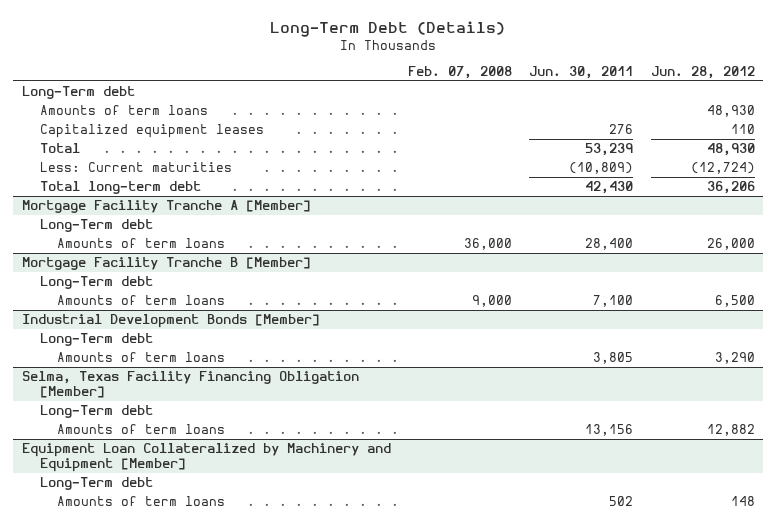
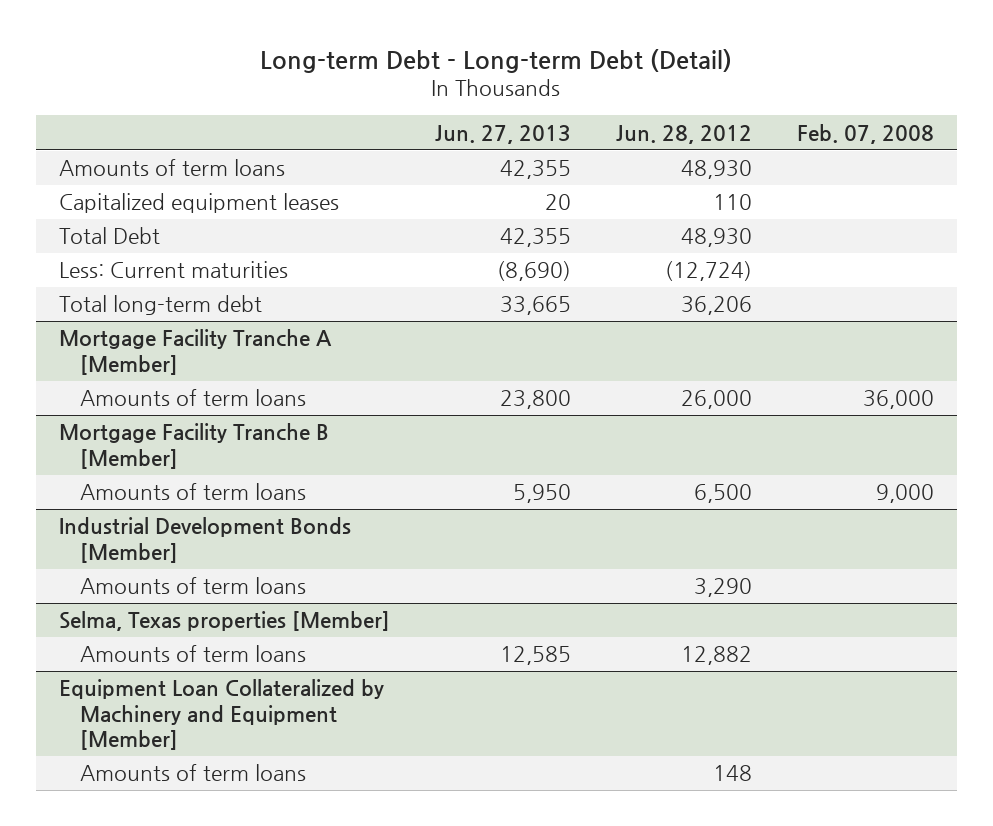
- Long-Term Debt (Details)
+ Long-term Debt - Long-term Debt (Detail)
- | Feb. 07, 2008 | Jun. 30, 2011 | Jun. 28, 2012
+ | Jun. 27, 2013 | Jun. 28, 2012 | Feb. 07, 2008
- Long-Term debt
- Total | | 53,239 | 48,930
+ Total Debt | 42,355 | 48,930 |
@ Mortgage Facility Tranche A [Member]
- Long-Term debt
@ Mortgage Facility Tranche B [Member]
- Long-Term debt
@ Industrial Development Bonds [Member]
- Long-Term debt
- Selma, Texas Facility Financing Obligation [Member]
- Long-Term debt
+ Selma, Texas properties [Member]
@ Equipment Loan Collateralized by Machinery and Equipment [Member]
- Long-Term debt

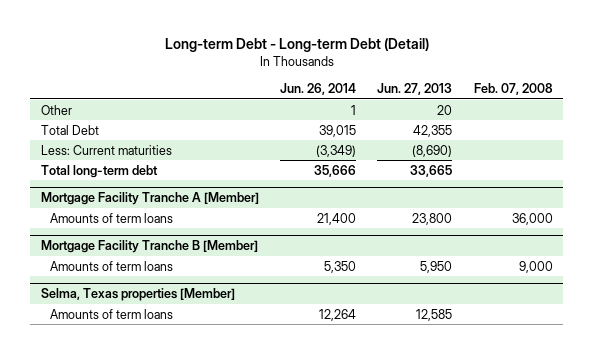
- | Jun. 27, 2013 | Jun. 28, 2012 | Feb. 07, 2008
+ | Jun. 26, 2014 | Jun. 27, 2013 | Feb. 07, 2008
- Amounts of term loans | 42,355 | 48,930 |
- Capitalized equipment leases | 20 | 110 |
+ Other | 1 | 20 |
- Industrial Development Bonds [Member]
- Amounts of term loans | | 3,290 |
- Equipment Loan Collateralized by Machinery and Equipment [Member]
- Amounts of term loans | | 148 |

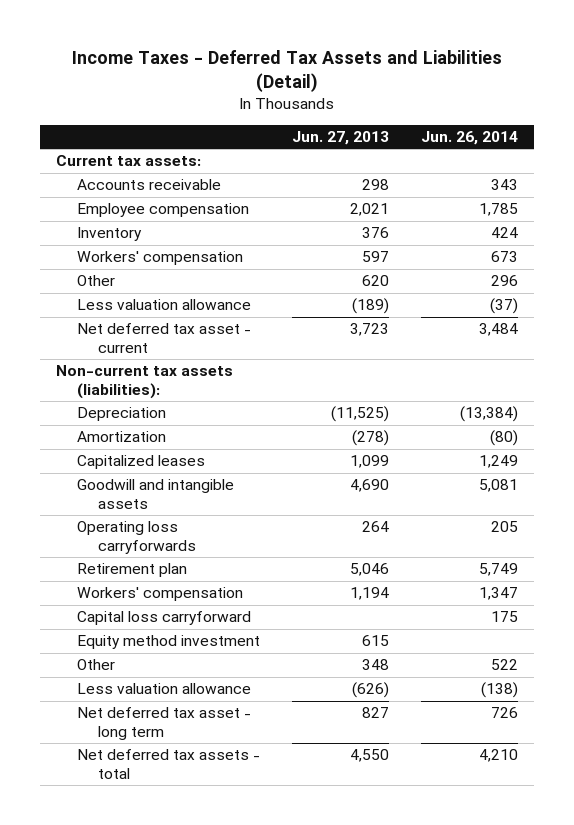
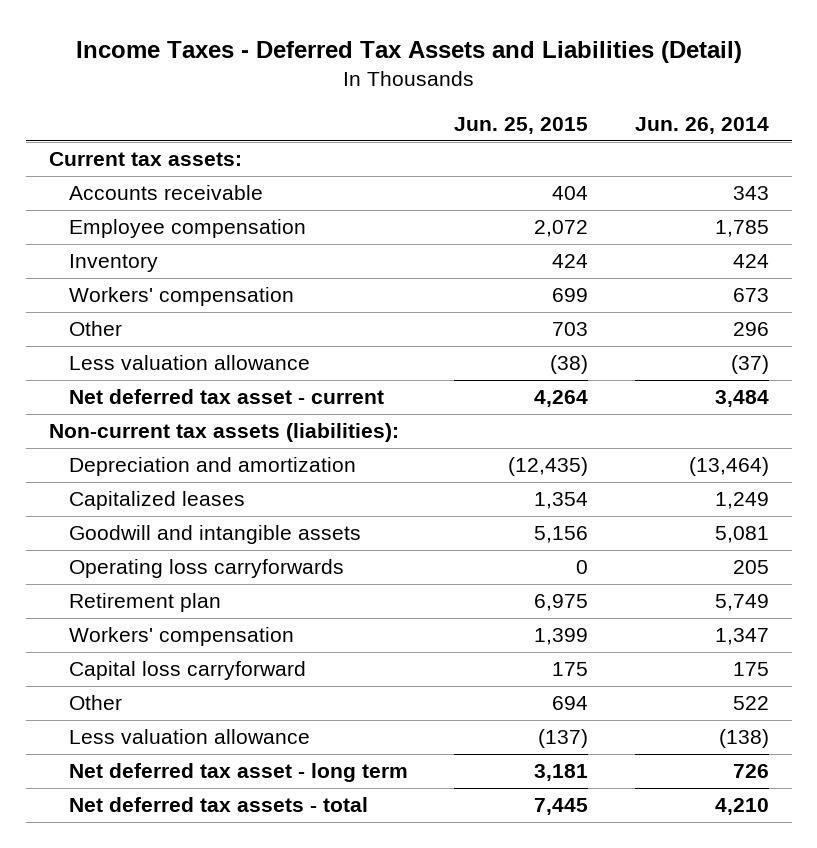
- | Jun. 27, 2013 | Jun. 26, 2014
+ | Jun. 25, 2015 | Jun. 26, 2014
- Depreciation | (11,525) | (13,384)
- Amortization | (278) | (80)
+ Depreciation and amortization | (12,435) | (13,464)
- Equity method investment | 615 |

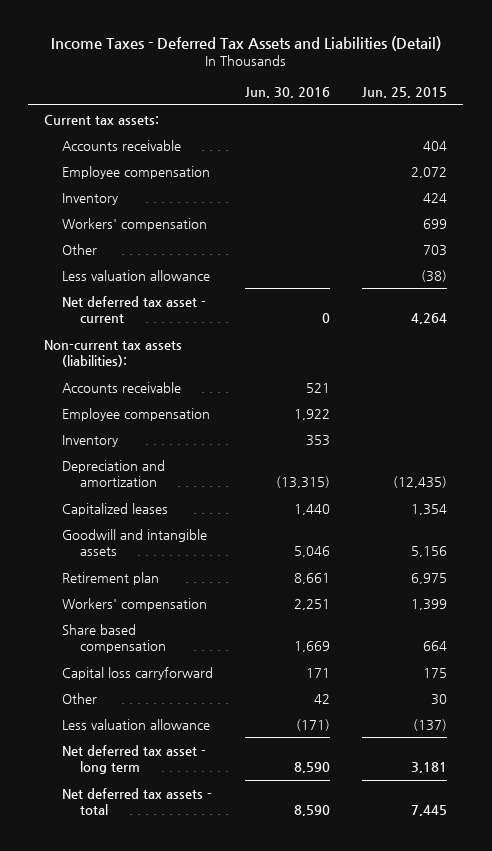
- | Jun. 25, 2015 | Jun. 26, 2014
+ | Jun. 30, 2016 | Jun. 25, 2015
+ Accounts receivable | 521 |
+ Employee compensation | 1,922 |
+ Inventory | 353 |
- Operating loss carryforwards | 0 | 205
+ Share based compensation | 1,669 | 664
- Other | 694 | 522
+ Other | 42 | 30

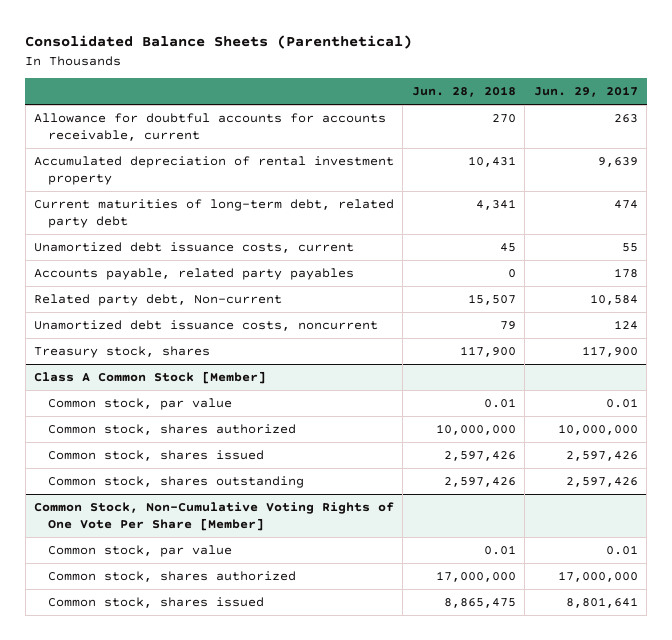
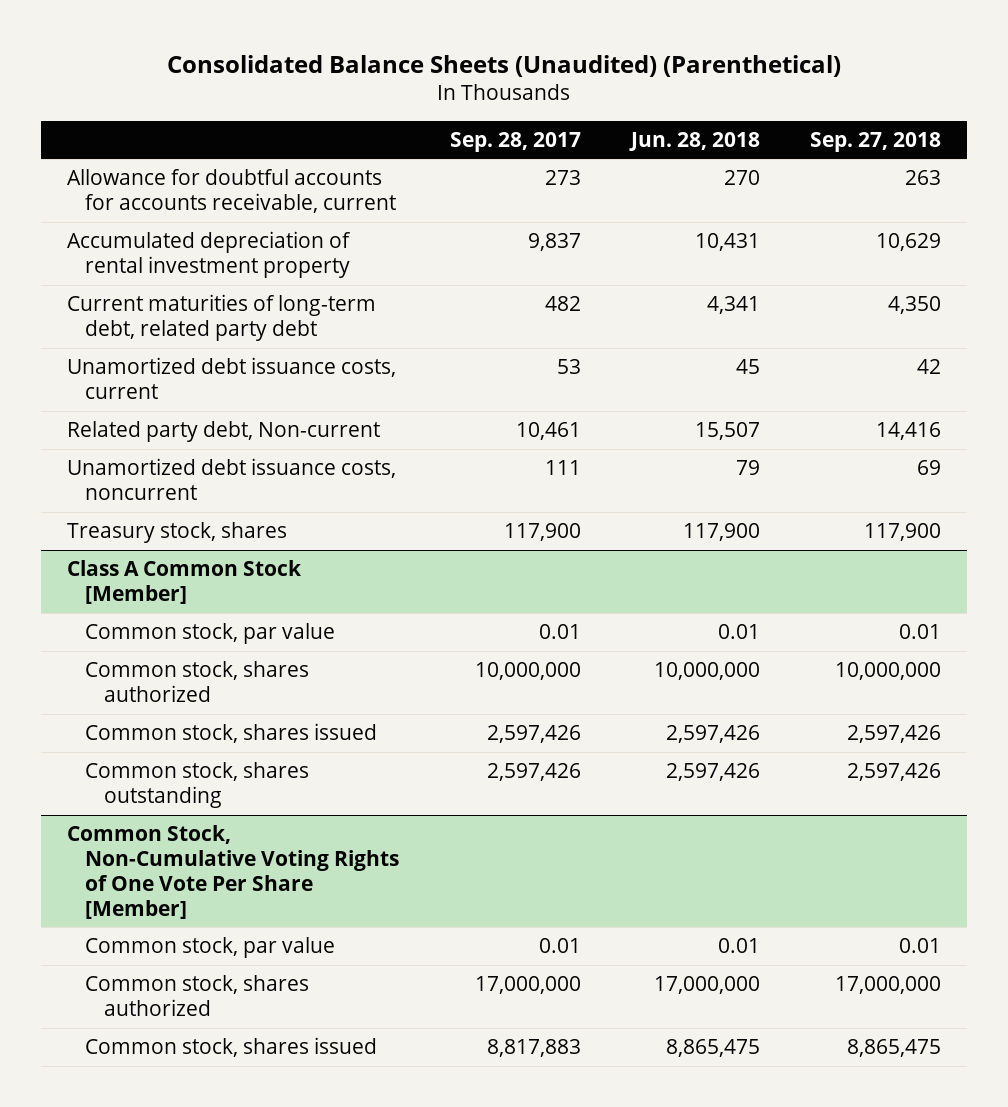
- Consolidated Balance Sheets (Parenthetical)
+ Consolidated Balance Sheets (Unaudited) (Parenthetical)
- | Jun. 28, 2018 | Jun. 29, 2017
+ | Sep. 28, 2017 | Jun. 28, 2018 | Sep. 27, 2018
- Accounts payable, related party payables | 0 | 178

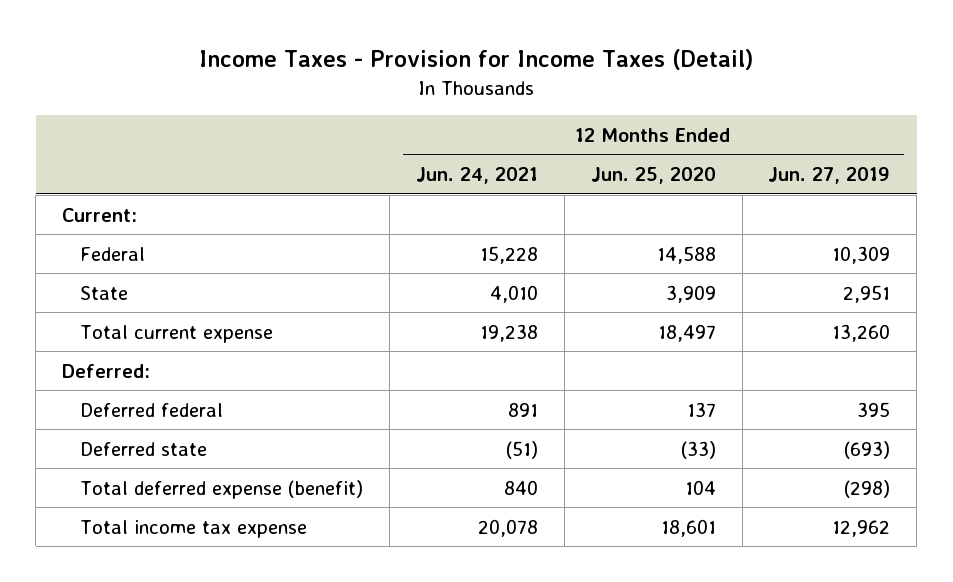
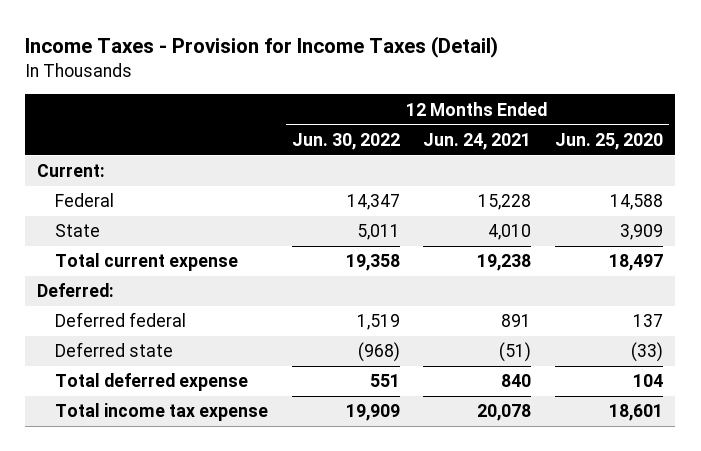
- | 12 Months Ended Jun. 24, 2021 | 12 Months Ended Jun. 25, 2020 | 12 Months Ended Jun. 27, 2019
+ | 12 Months Ended Jun. 30, 2022 | 12 Months Ended Jun. 24, 2021 | 12 Months Ended Jun. 25, 2020
- Total deferred expense (benefit) | 840 | 104 | (298)
+ Total deferred expense | 551 | 840 | 104

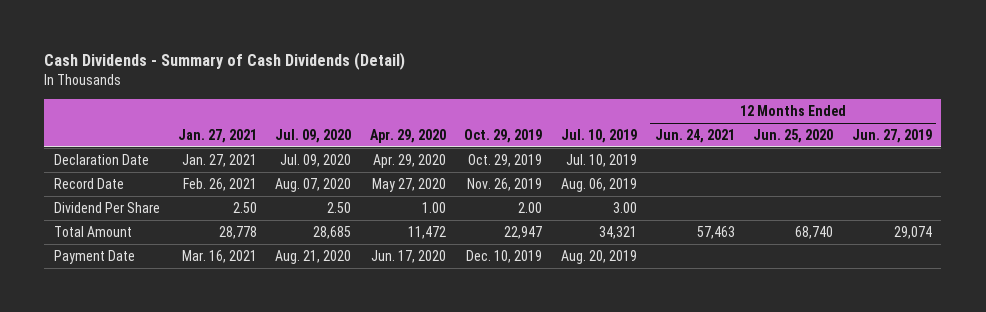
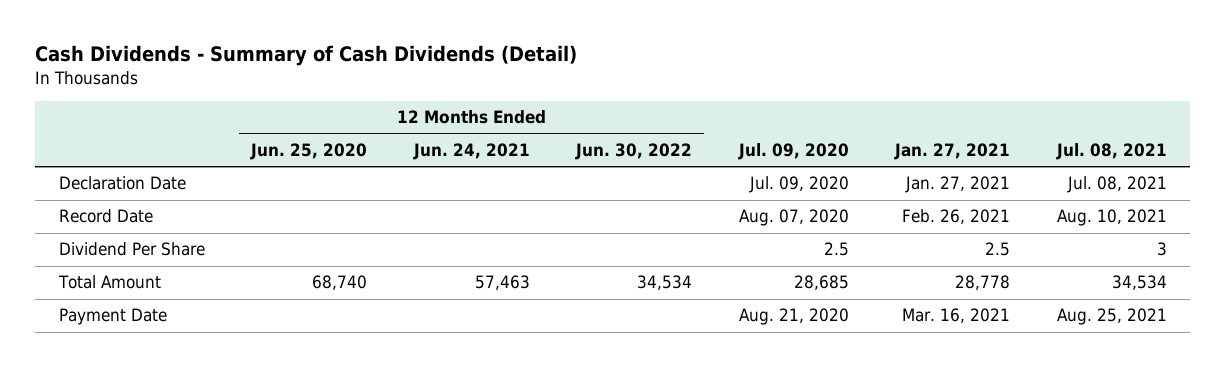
- | Jan. 27, 2021 | Jul. 09, 2020 | Apr. 29, 2020 | Oct. 29, 2019 | Jul. 10, 2019 | 12 Months Ended Jun. 24, 2021 | 12 Months Ended Jun. 25, 2020 | 12 Months Ended Jun. 27, 2019
+ | 12 Months Ended Jun. 25, 2020 | 12 Months Ended Jun. 24, 2021 | 12 Months Ended Jun. 30, 2022 | Jul. 09, 2020 | Jan. 27, 2021 | Jul. 08, 2021
- Dividend Per Share | 2.50 | 2.50 | 1.00 | 2.00 | 3.00 | | |
+ Dividend Per Share | | | | 2.5 | 2.5 | 3

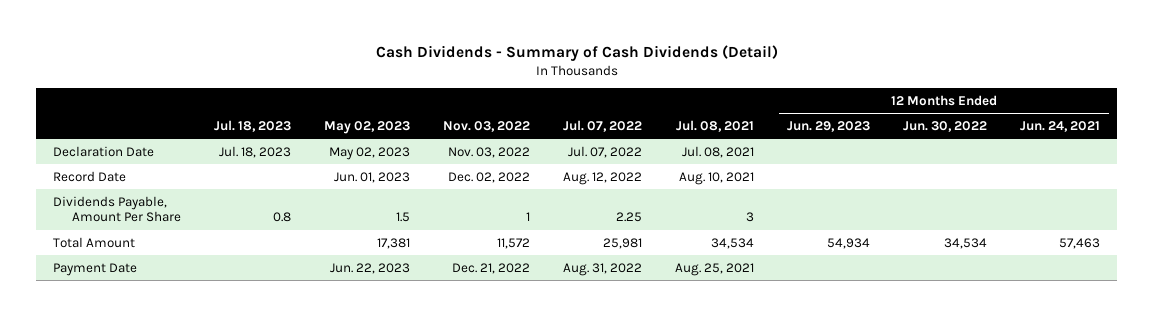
- | 12 Months Ended Jun. 25, 2020 | 12 Months Ended Jun. 24, 2021 | 12 Months Ended Jun. 30, 2022 | Jul. 09, 2020 | Jan. 27, 2021 | Jul. 08, 2021
+ | Jul. 18, 2023 | May 02, 2023 | Nov. 03, 2022 | Jul. 07, 2022 | Jul. 08, 2021 | 12 Months Ended Jun. 29, 2023 | 12 Months Ended Jun. 30, 2022 | 12 Months Ended Jun. 24, 2021
- Dividend Per Share | | | | 2.5 | 2.5 | 3
+ Dividends Payable, Amount Per Share | 0.8 | 1.5 | 1 | 2.25 | 3 | | |

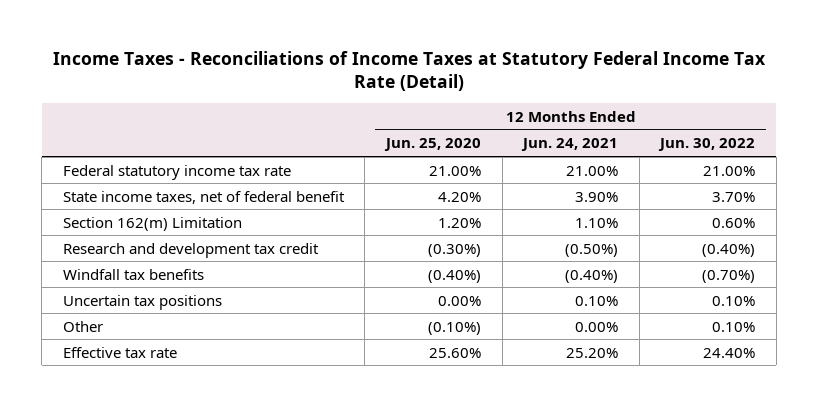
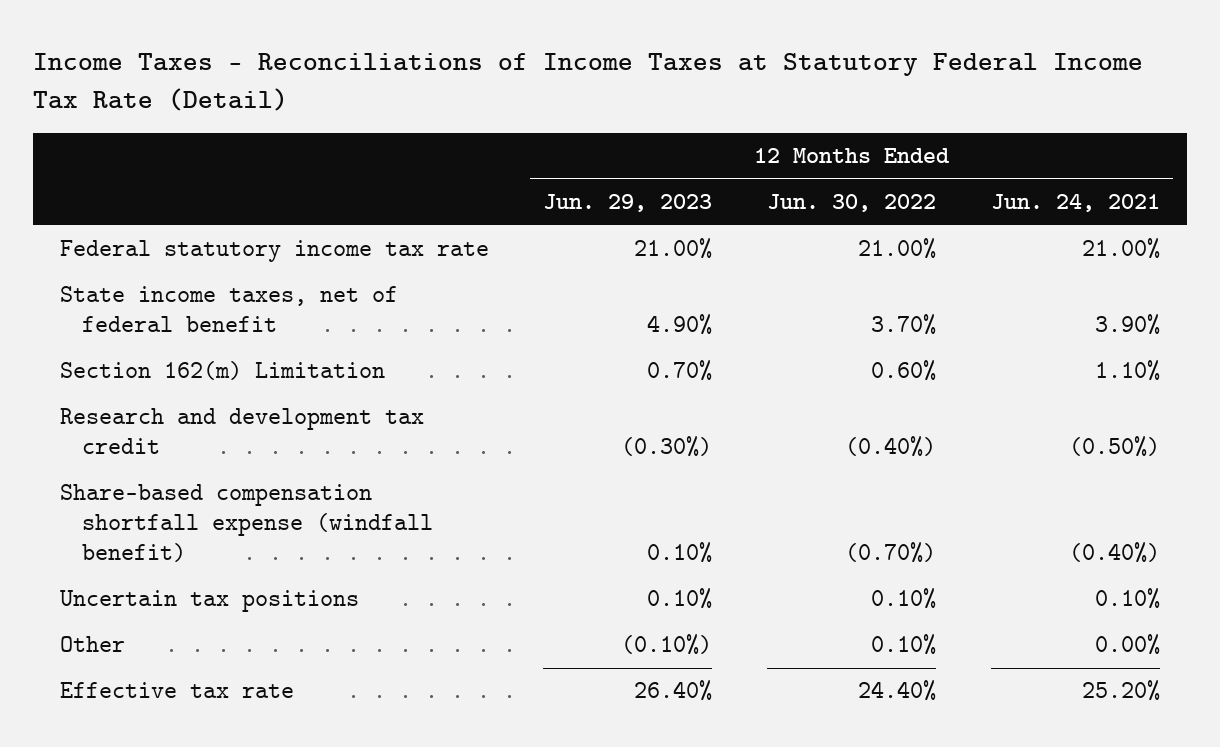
- | 12 Months Ended Jun. 25, 2020 | 12 Months Ended Jun. 24, 2021 | 12 Months Ended Jun. 30, 2022
+ | 12 Months Ended Jun. 29, 2023 | 12 Months Ended Jun. 30, 2022 | 12 Months Ended Jun. 24, 2021
- Windfall tax benefits | (0.40%) | (0.40%) | (0.70%)
+ Share-based compensation shortfall expense (windfall benefit) | 0.10% | (0.70%) | (0.40%)

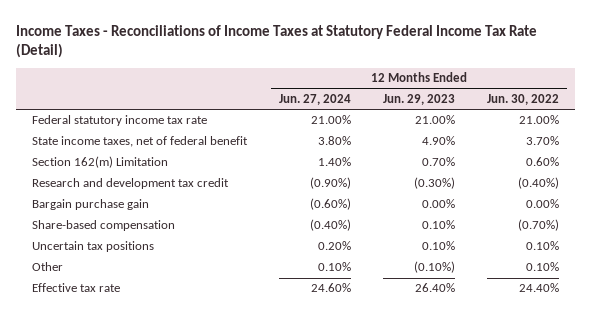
- | 12 Months Ended Jun. 29, 2023 | 12 Months Ended Jun. 30, 2022 | 12 Months Ended Jun. 24, 2021
+ | 12 Months Ended Jun. 27, 2024 | 12 Months Ended Jun. 29, 2023 | 12 Months Ended Jun. 30, 2022
- Share-based compensation shortfall expense (windfall benefit) | 0.10% | (0.70%) | (0.40%)
+ Bargain purchase gain | (0.60%) | 0.00% | 0.00%
+ Share-based compensation | (0.40%) | 0.10% | (0.70%)

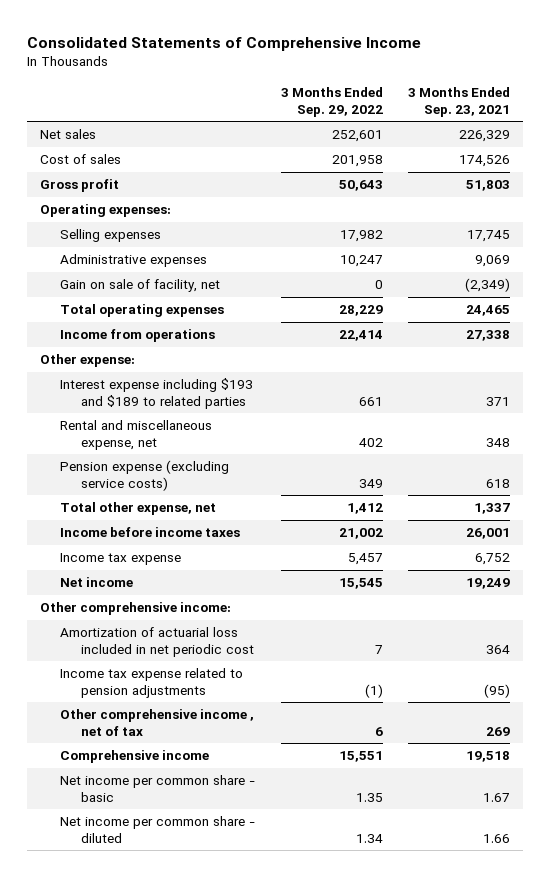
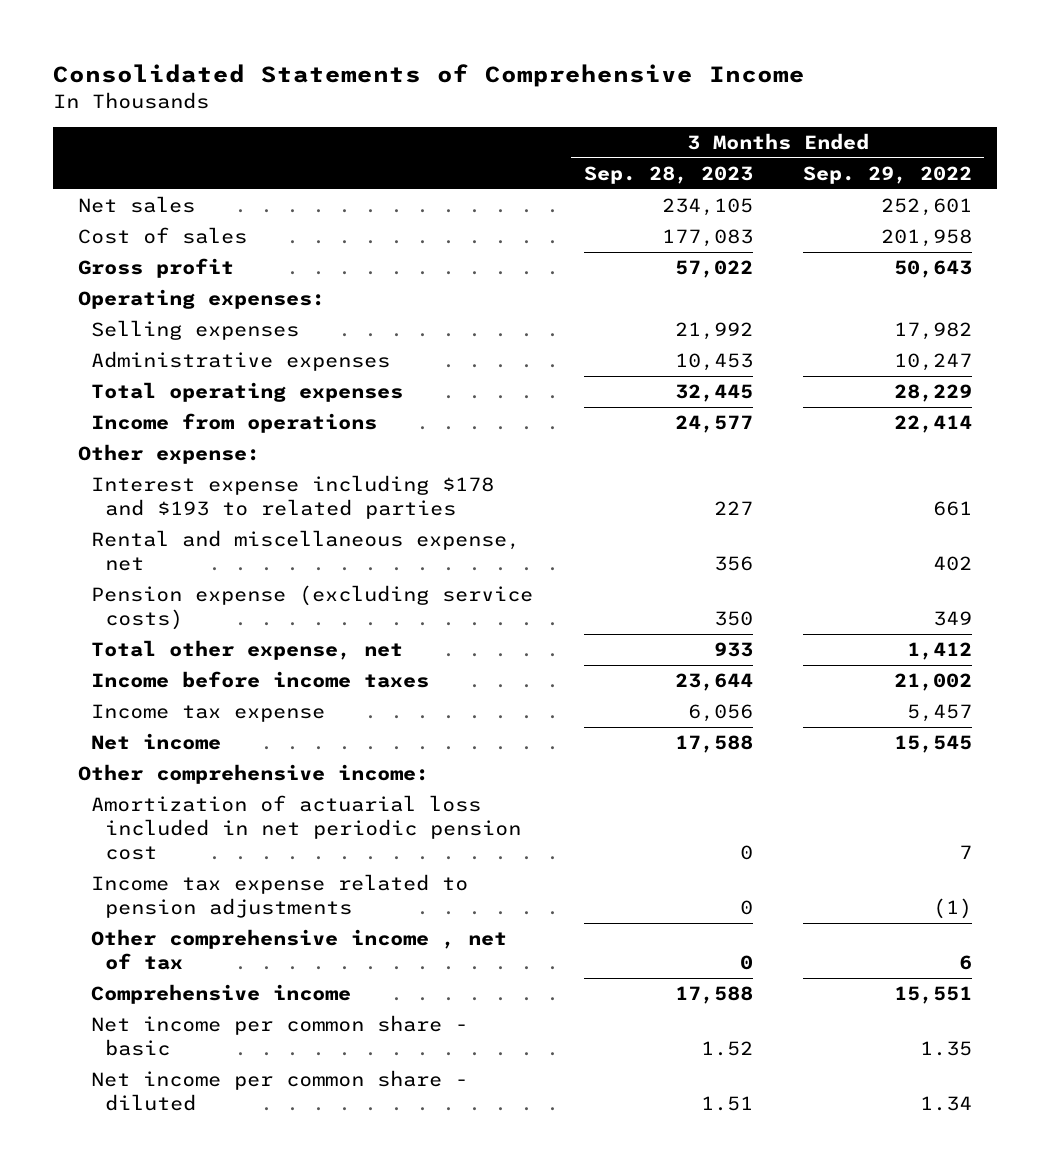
- | 3 Months Ended Sep. 29, 2022 | 3 Months Ended Sep. 23, 2021
+ | 3 Months Ended Sep. 28, 2023 | 3 Months Ended Sep. 29, 2022
- Gain on sale of facility, net | 0 | (2,349)
- Interest expense including $193 and $189 to related parties | 661 | 371
+ Interest expense including $178 and $193 to related parties | 227 | 661
- Amortization of actuarial loss included in net periodic cost | 7 | 364
+ Amortization of actuarial loss included in net periodic pension cost | 0 | 7

